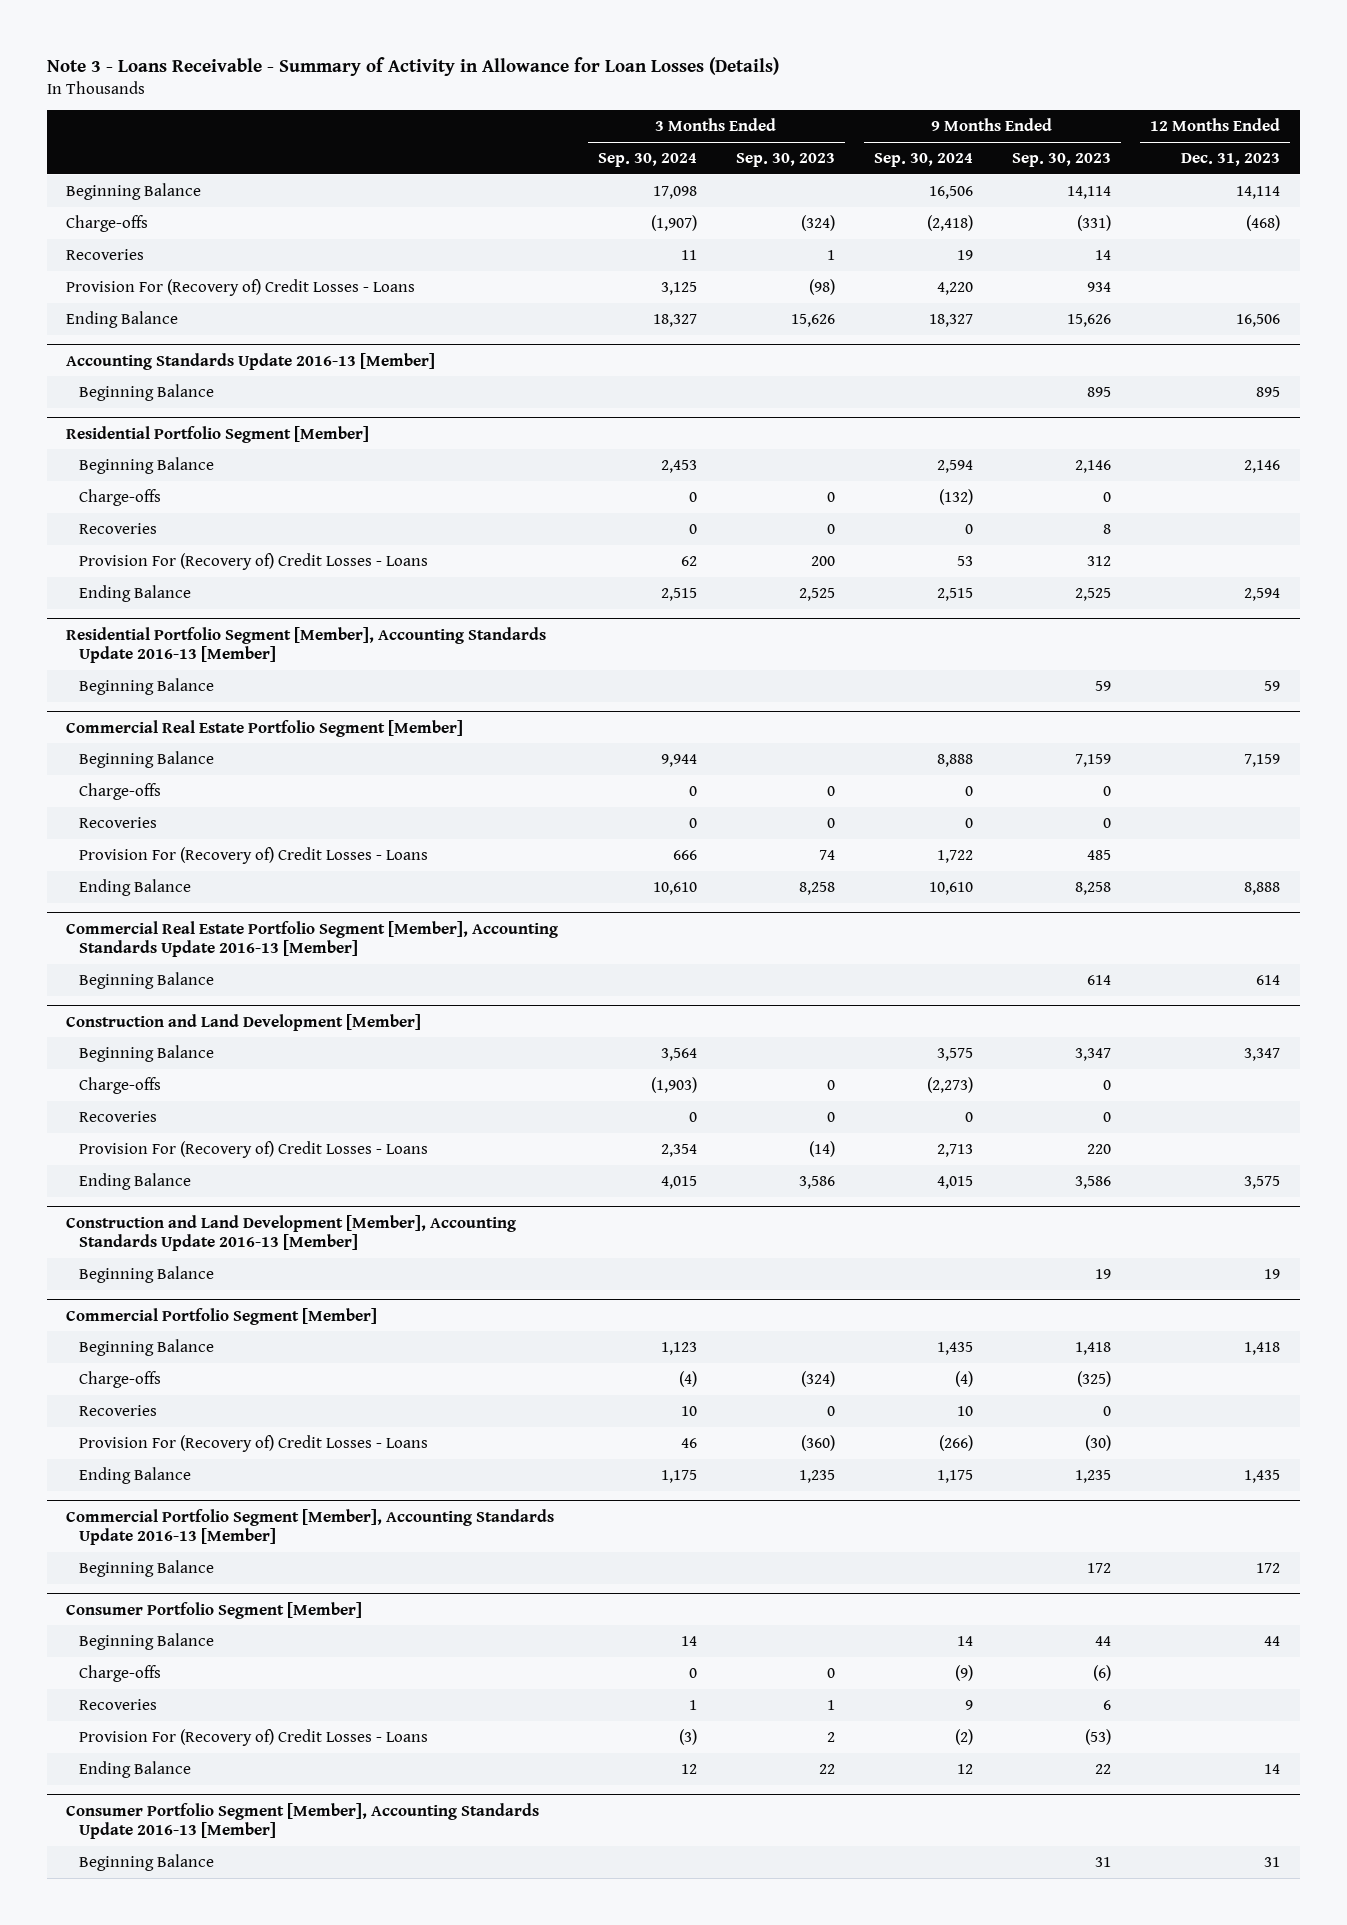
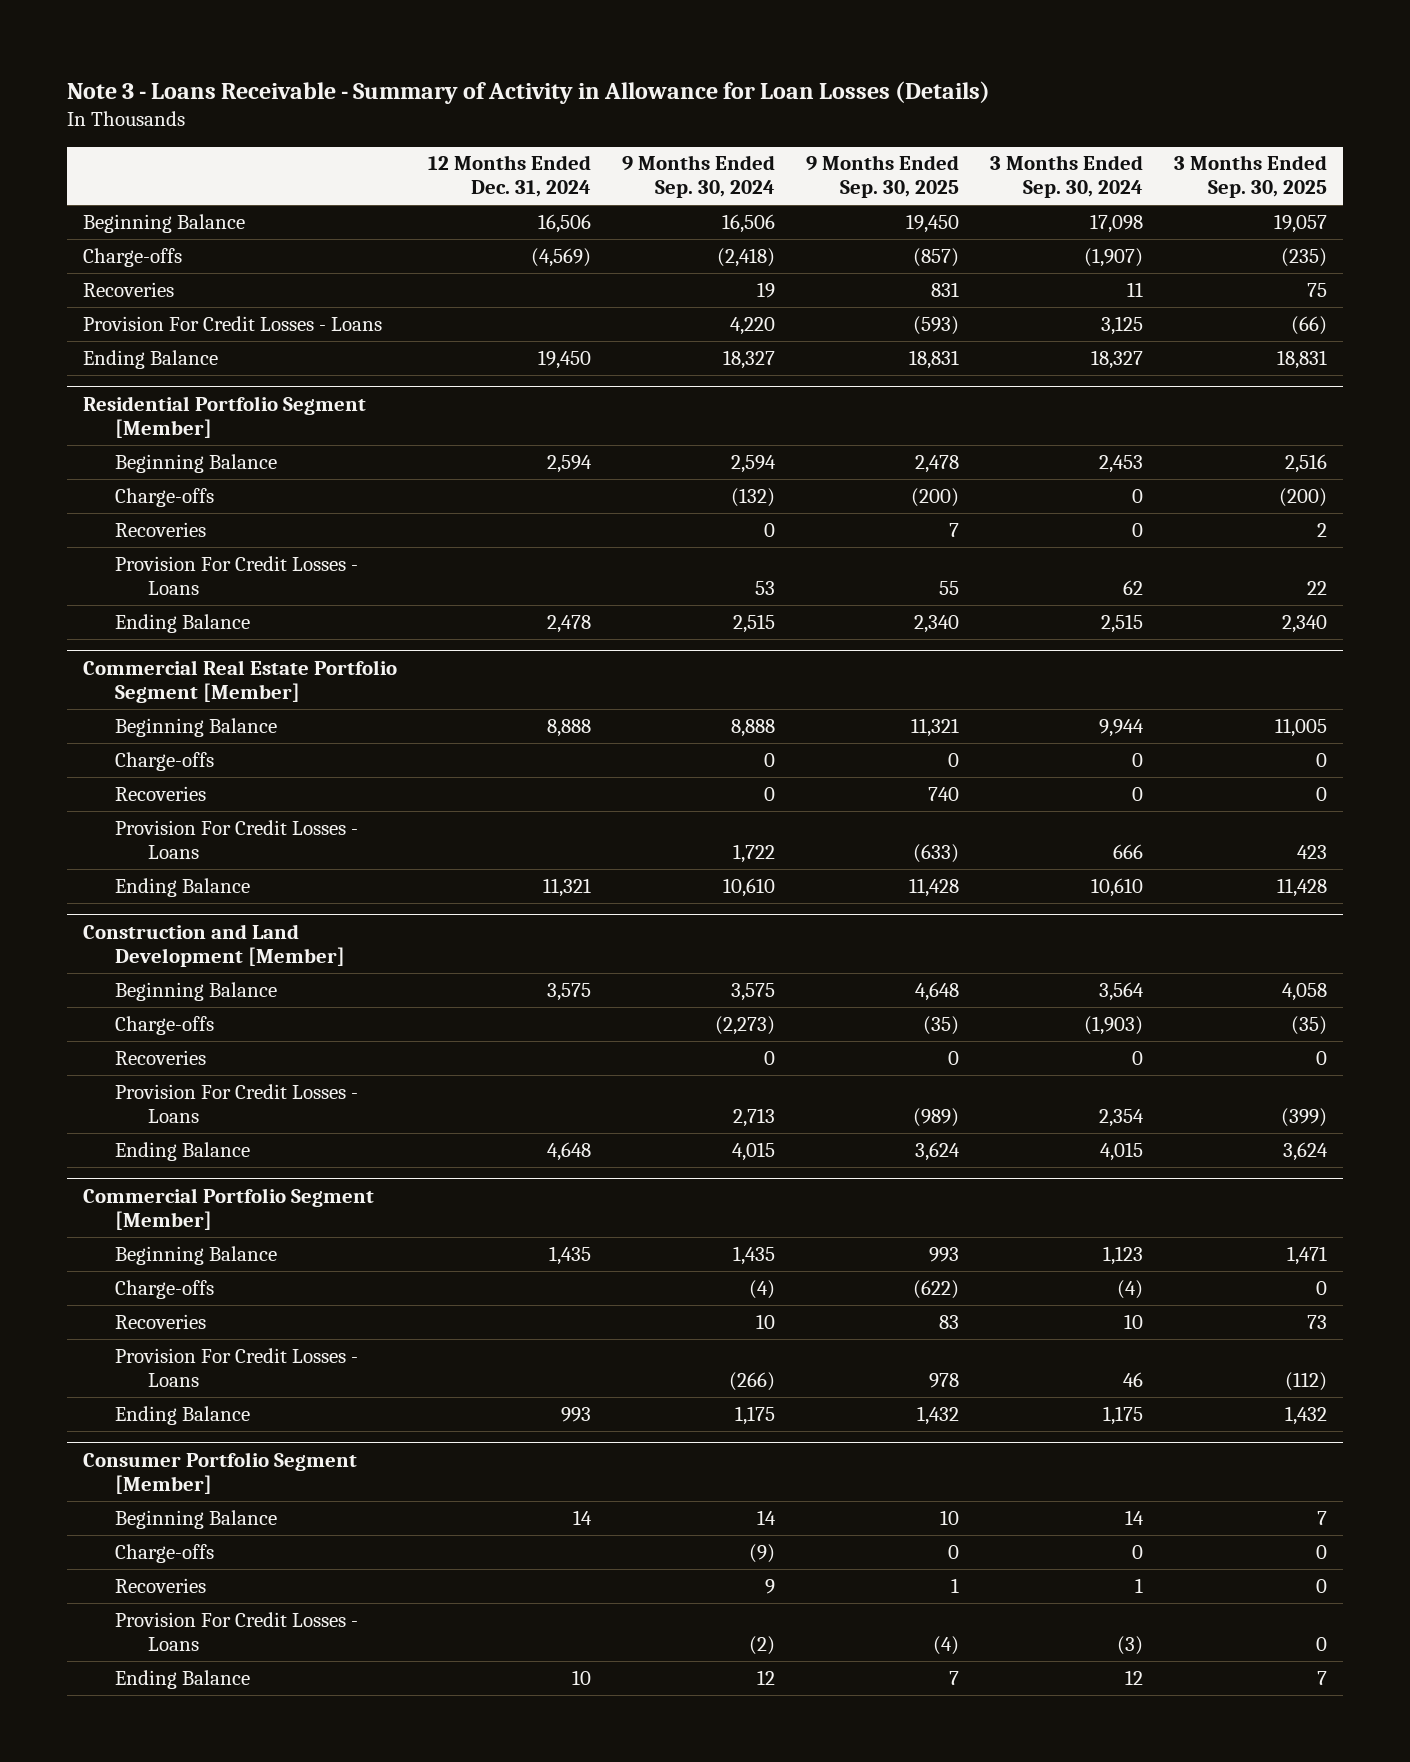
- | 3 Months Ended Sep. 30, 2024 | 3 Months Ended Sep. 30, 2023 | 9 Months Ended Sep. 30, 2024 | 9 Months Ended Sep. 30, 2023 | 12 Months Ended Dec. 31, 2023
+ | 12 Months Ended Dec. 31, 2024 | 9 Months Ended Sep. 30, 2024 | 9 Months Ended Sep. 30, 2025 | 3 Months Ended Sep. 30, 2024 | 3 Months Ended Sep. 30, 2025
- Provision For (Recovery of) Credit Losses - Loans | 3,125 | (98) | 4,220 | 934 |
+ Provision For Credit Losses - Loans | | 4,220 | (593) | 3,125 | (66)
- Accounting Standards Update 2016-13 [Member]
- Beginning Balance | | | | 895 | 895
@ Residential Portfolio Segment [Member]
- Provision For (Recovery of) Credit Losses - Loans | 62 | 200 | 53 | 312 |
+ Provision For Credit Losses - Loans | | 53 | 55 | 62 | 22
- Residential Portfolio Segment [Member], Accounting Standards Update 2016-13 [Member]
- Beginning Balance | | | | 59 | 59
@ Commercial Real Estate Portfolio Segment [Member]
- Provision For (Recovery of) Credit Losses - Loans | 666 | 74 | 1,722 | 485 |
+ Provision For Credit Losses - Loans | | 1,722 | (633) | 666 | 423
- Commercial Real Estate Portfolio Segment [Member], Accounting Standards Update 2016-13 [Member]
- Beginning Balance | | | | 614 | 614
@ Construction and Land Development [Member]
- Provision For (Recovery of) Credit Losses - Loans | 2,354 | (14) | 2,713 | 220 |
+ Provision For Credit Losses - Loans | | 2,713 | (989) | 2,354 | (399)
- Construction and Land Development [Member], Accounting Standards Update 2016-13 [Member]
- Beginning Balance | | | | 19 | 19
@ Commercial Portfolio Segment [Member]
- Provision For (Recovery of) Credit Losses - Loans | 46 | (360) | (266) | (30) |
+ Provision For Credit Losses - Loans | | (266) | 978 | 46 | (112)
- Commercial Portfolio Segment [Member], Accounting Standards Update 2016-13 [Member]
- Beginning Balance | | | | 172 | 172
@ Consumer Portfolio Segment [Member]
- Provision For (Recovery of) Credit Losses - Loans | (3) | 2 | (2) | (53) |
+ Provision For Credit Losses - Loans | | (2) | (4) | (3) | 0
- Consumer Portfolio Segment [Member], Accounting Standards Update 2016-13 [Member]
- Beginning Balance | | | | 31 | 31

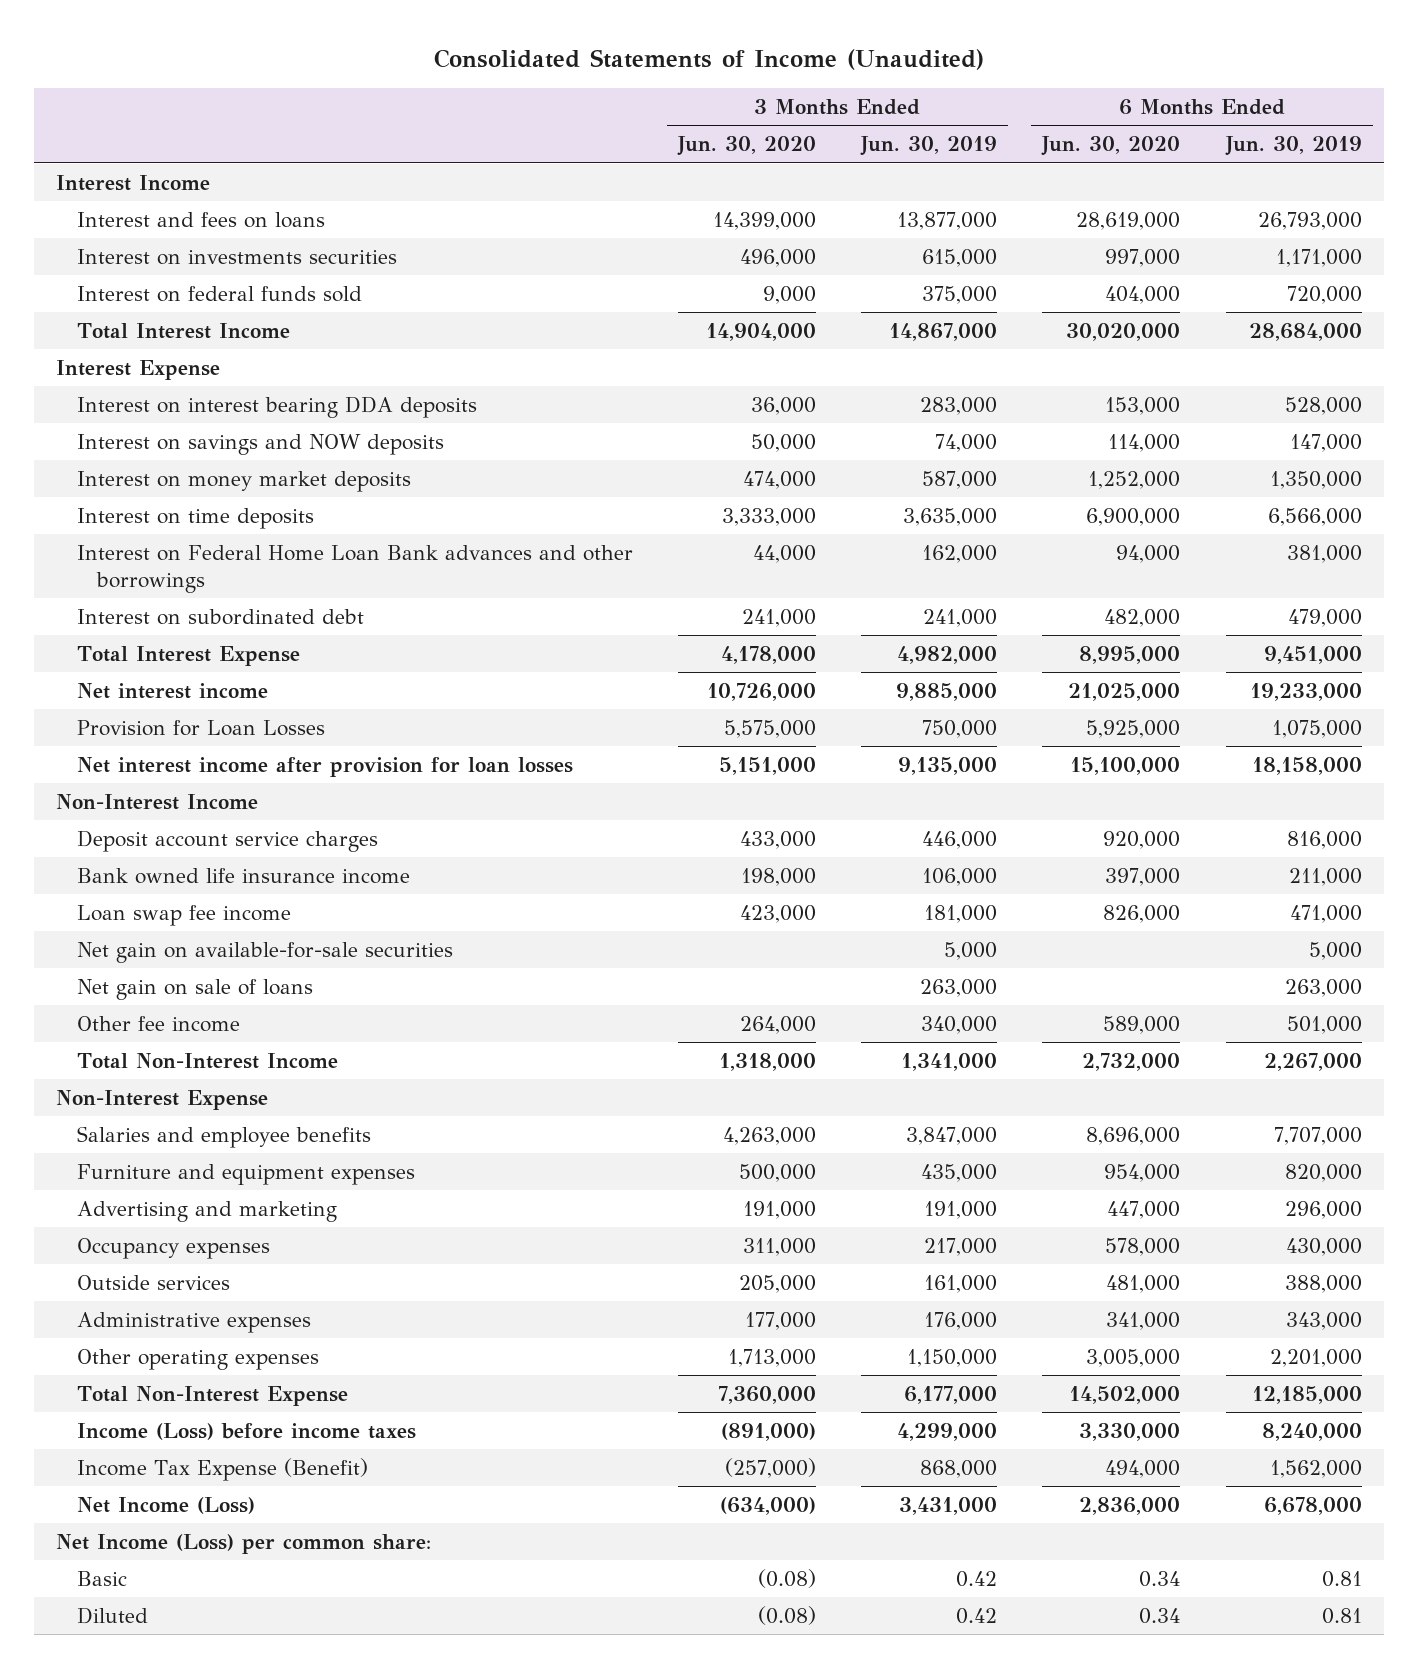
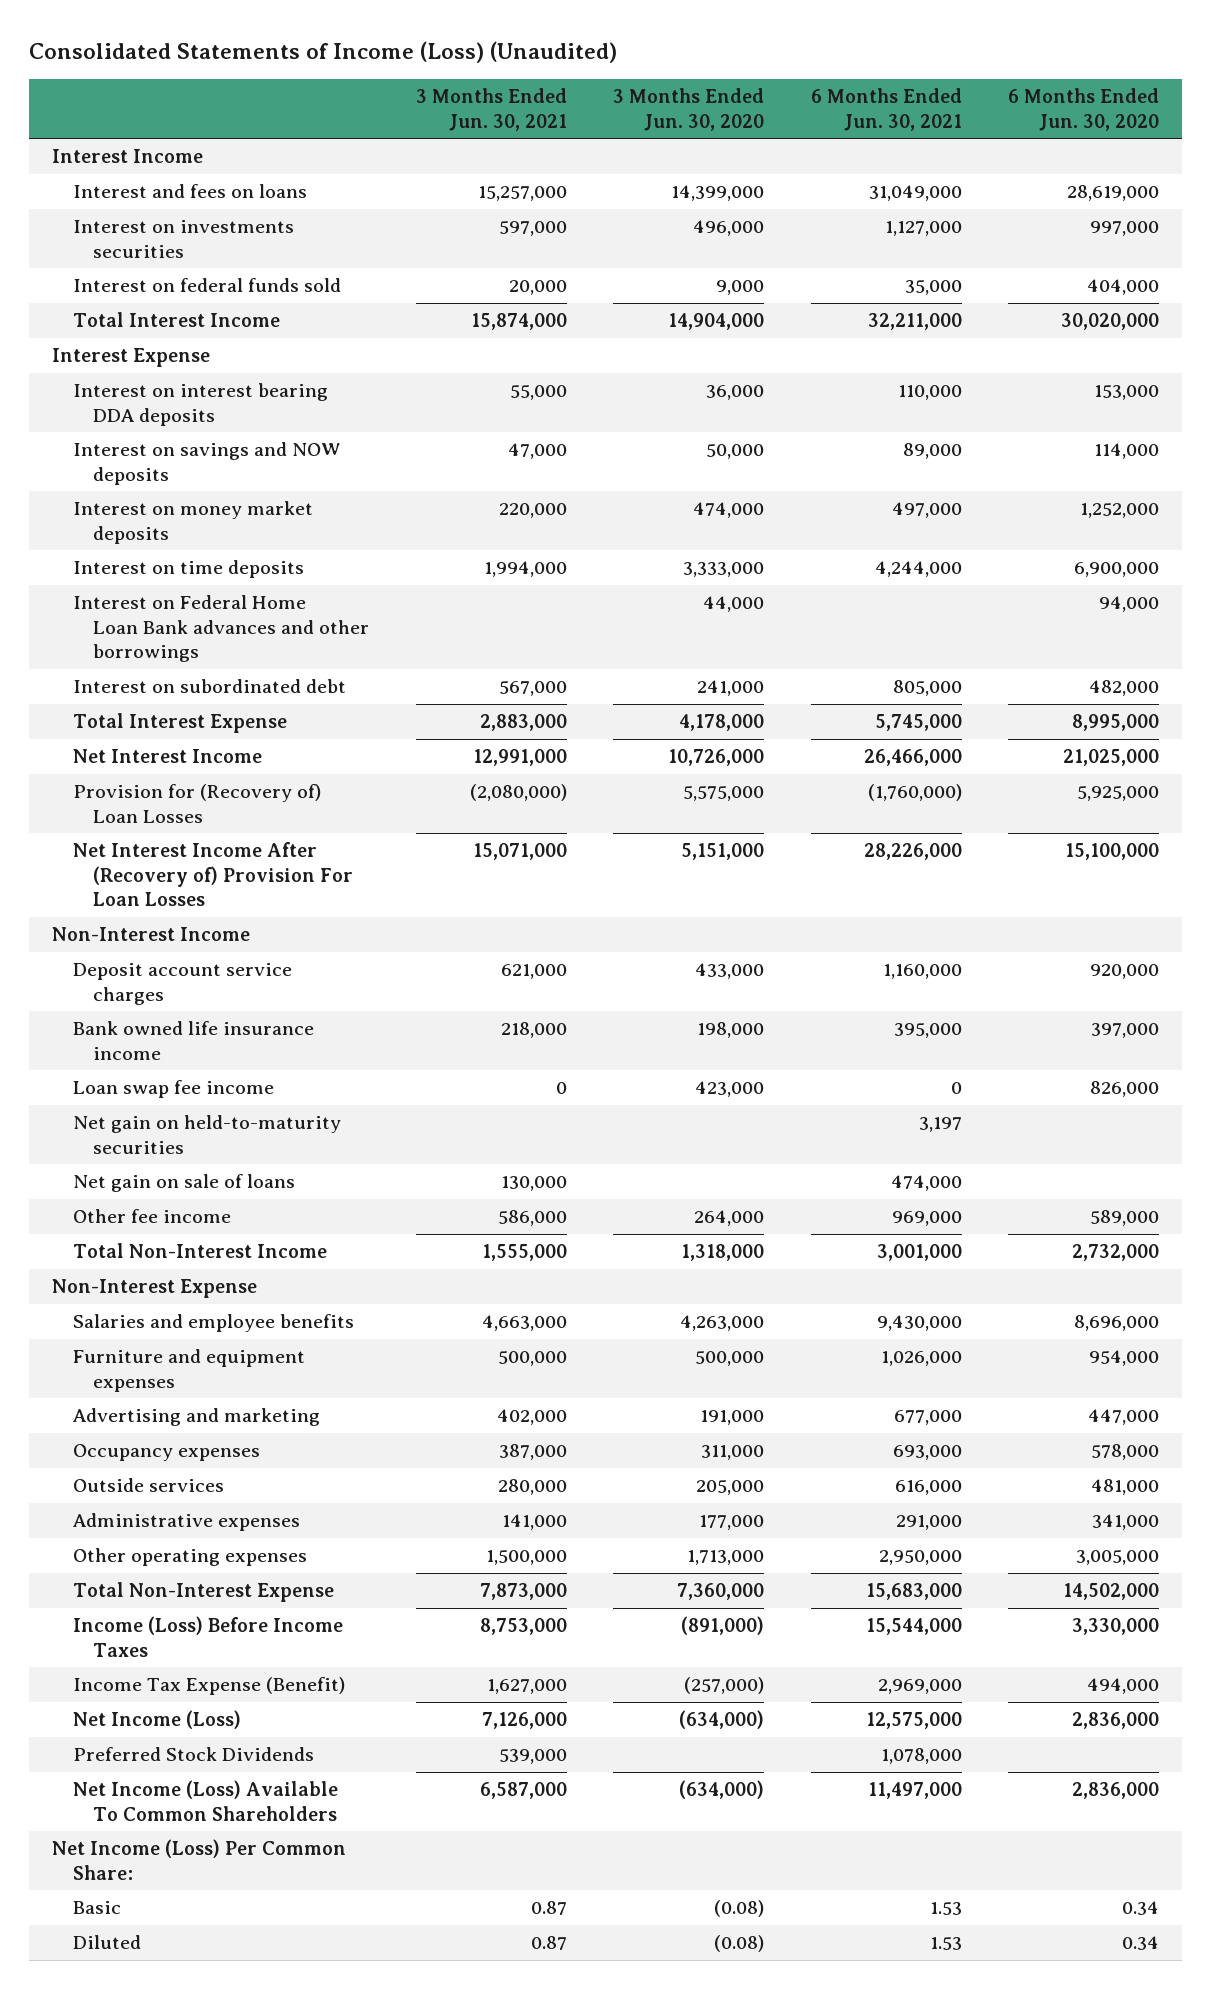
- Consolidated Statements of Income (Unaudited)
+ Consolidated Statements of Income (Loss) (Unaudited)
- | 3 Months Ended Jun. 30, 2020 | 3 Months Ended Jun. 30, 2019 | 6 Months Ended Jun. 30, 2020 | 6 Months Ended Jun. 30, 2019
+ | 3 Months Ended Jun. 30, 2021 | 3 Months Ended Jun. 30, 2020 | 6 Months Ended Jun. 30, 2021 | 6 Months Ended Jun. 30, 2020
- Net interest income | 10,726,000 | 9,885,000 | 21,025,000 | 19,233,000
- Provision for Loan Losses | 5,575,000 | 750,000 | 5,925,000 | 1,075,000
- Net interest income after provision for loan losses | 5,151,000 | 9,135,000 | 15,100,000 | 18,158,000
+ Net Interest Income | 12,991,000 | 10,726,000 | 26,466,000 | 21,025,000
+ Provision for (Recovery of) Loan Losses | (2,080,000) | 5,575,000 | (1,760,000) | 5,925,000
+ Net Interest Income After (Recovery of) Provision For Loan Losses | 15,071,000 | 5,151,000 | 28,226,000 | 15,100,000
- Net gain on available-for-sale securities | | 5,000 | | 5,000
+ Net gain on held-to-maturity securities | | | 3,197 |
- Income (Loss) before income taxes | (891,000) | 4,299,000 | 3,330,000 | 8,240,000
+ Income (Loss) Before Income Taxes | 8,753,000 | (891,000) | 15,544,000 | 3,330,000
- Net Income (Loss) per common share:
+ Preferred Stock Dividends | 539,000 | | 1,078,000 |
+ Net Income (Loss) Available To Common Shareholders | 6,587,000 | (634,000) | 11,497,000 | 2,836,000
+ Net Income (Loss) Per Common Share:

